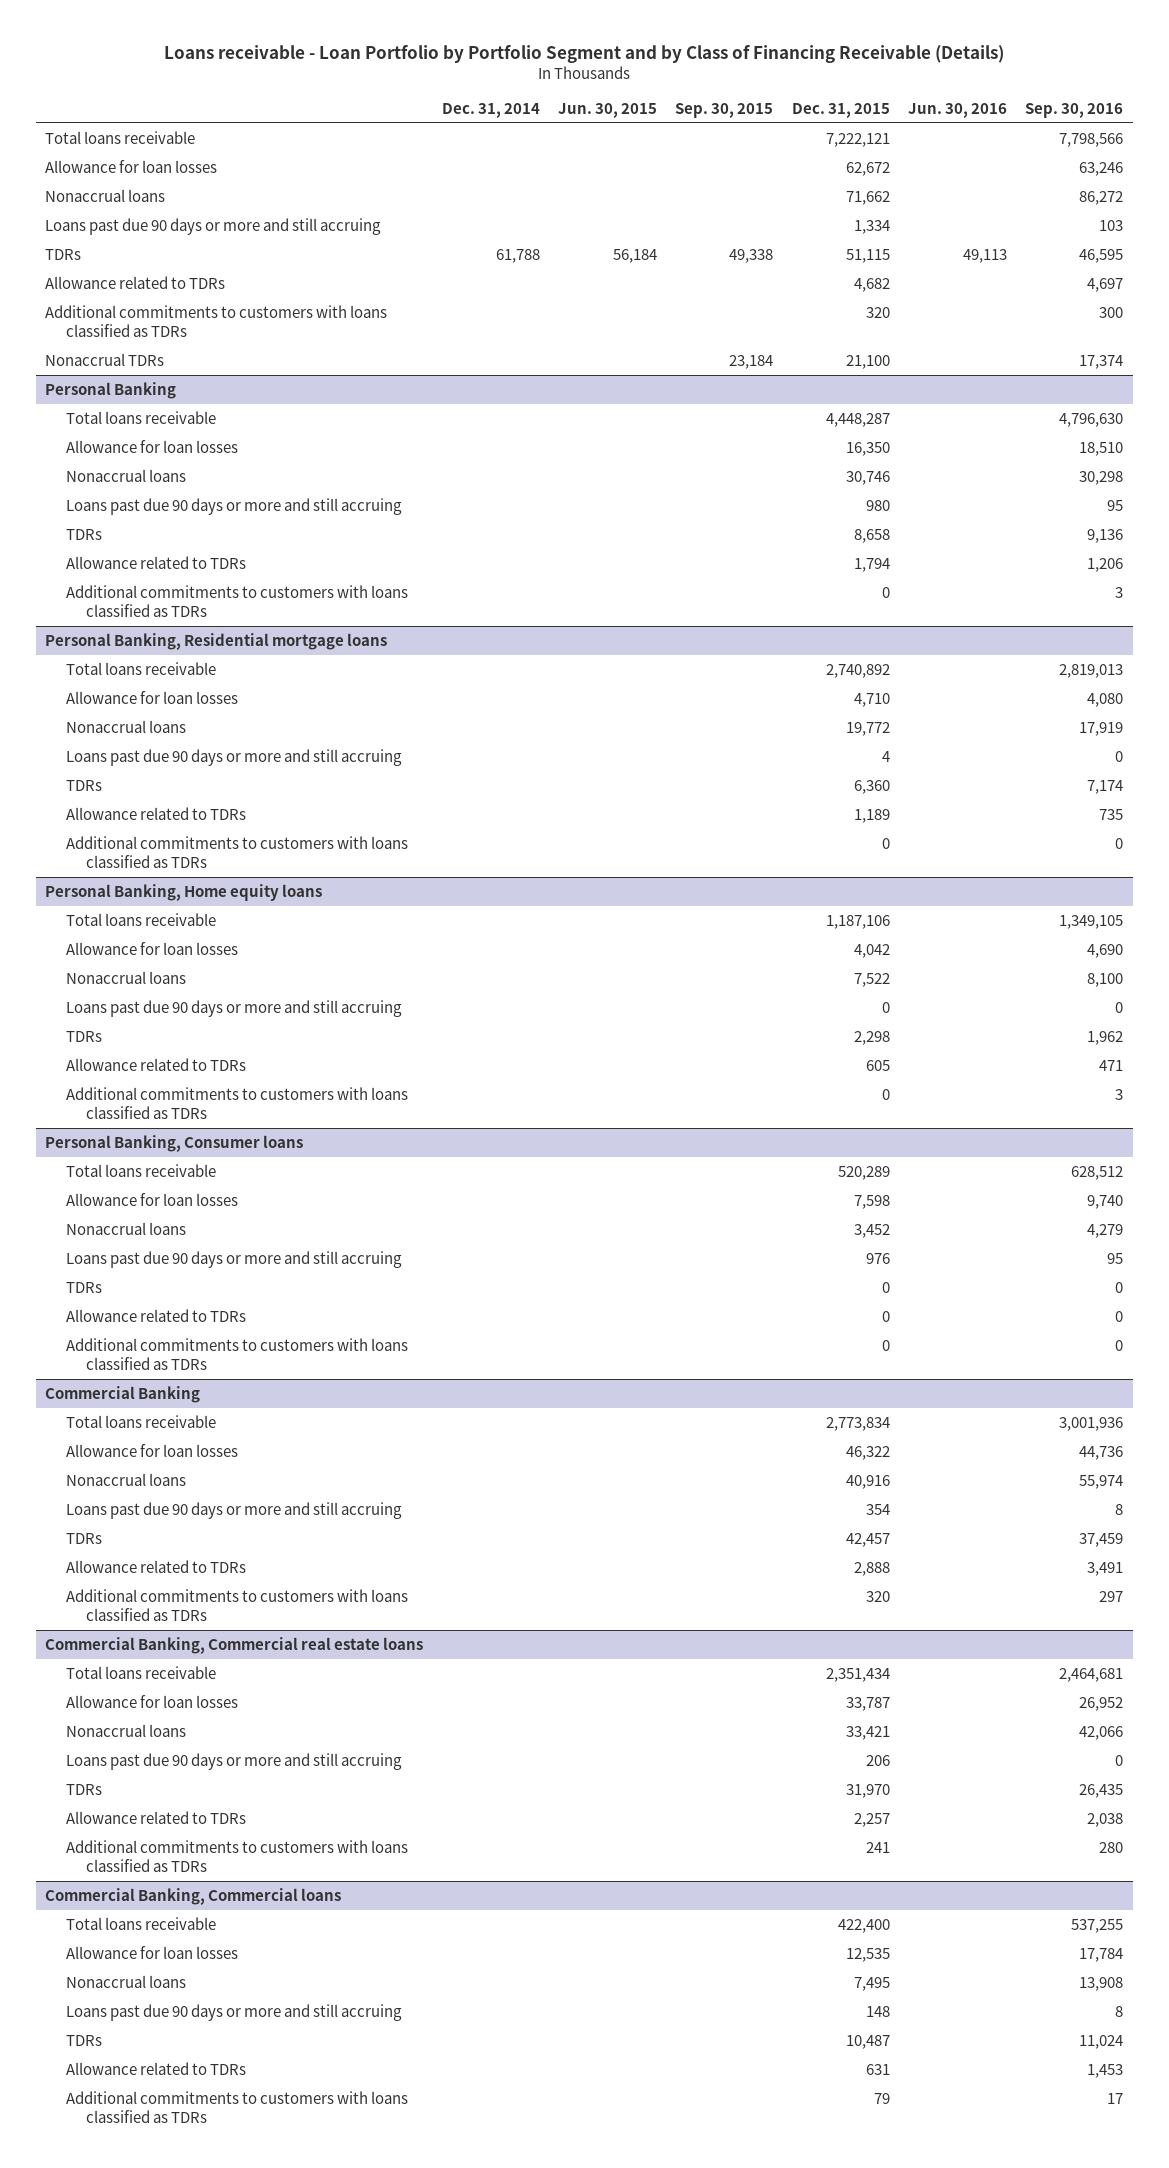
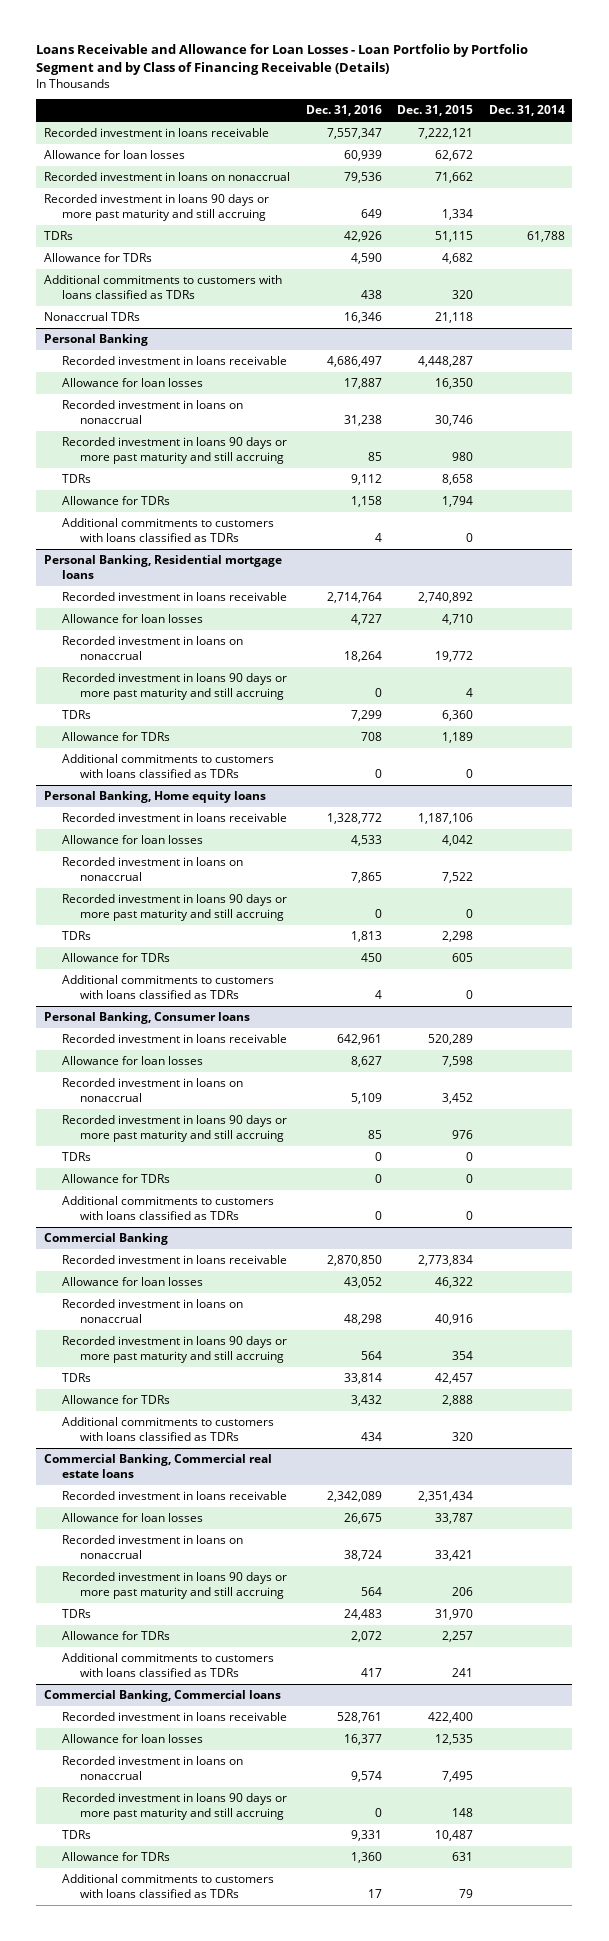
- Loans receivable - Loan Portfolio by Portfolio Segment and by Class of Financing Receivable (Details)
+ Loans Receivable and Allowance for Loan Losses - Loan Portfolio by Portfolio Segment and by Class of Financing Receivable (Details)
- | Dec. 31, 2014 | Jun. 30, 2015 | Sep. 30, 2015 | Dec. 31, 2015 | Jun. 30, 2016 | Sep. 30, 2016
+ | Dec. 31, 2016 | Dec. 31, 2015 | Dec. 31, 2014
- Total loans receivable | | | | 7,222,121 | | 7,798,566
+ Recorded investment in loans receivable | 7,557,347 | 7,222,121 |
- Nonaccrual loans | | | | 71,662 | | 86,272
- Loans past due 90 days or more and still accruing | | | | 1,334 | | 103
+ Recorded investment in loans on nonaccrual | 79,536 | 71,662 |
+ Recorded investment in loans 90 days or more past maturity and still accruing | 649 | 1,334 |
- Allowance related to TDRs | | | | 4,682 | | 4,697
+ Allowance for TDRs | 4,590 | 4,682 |
- Nonaccrual TDRs | | | 23,184 | 21,100 | | 17,374
+ Nonaccrual TDRs | 16,346 | 21,118 |
@ Personal Banking
- Total loans receivable | | | | 4,448,287 | | 4,796,630
+ Recorded investment in loans receivable | 4,686,497 | 4,448,287 |
- Nonaccrual loans | | | | 30,746 | | 30,298
- Loans past due 90 days or more and still accruing | | | | 980 | | 95
+ Recorded investment in loans on nonaccrual | 31,238 | 30,746 |
+ Recorded investment in loans 90 days or more past maturity and still accruing | 85 | 980 |
- Allowance related to TDRs | | | | 1,794 | | 1,206
+ Allowance for TDRs | 1,158 | 1,794 |
@ Personal Banking, Residential mortgage loans
- Total loans receivable | | | | 2,740,892 | | 2,819,013
+ Recorded investment in loans receivable | 2,714,764 | 2,740,892 |
- Nonaccrual loans | | | | 19,772 | | 17,919
- Loans past due 90 days or more and still accruing | | | | 4 | | 0
+ Recorded investment in loans on nonaccrual | 18,264 | 19,772 |
+ Recorded investment in loans 90 days or more past maturity and still accruing | 0 | 4 |
- Allowance related to TDRs | | | | 1,189 | | 735
+ Allowance for TDRs | 708 | 1,189 |
@ Personal Banking, Home equity loans
- Total loans receivable | | | | 1,187,106 | | 1,349,105
+ Recorded investment in loans receivable | 1,328,772 | 1,187,106 |
- Nonaccrual loans | | | | 7,522 | | 8,100
- Loans past due 90 days or more and still accruing | | | | 0 | | 0
+ Recorded investment in loans on nonaccrual | 7,865 | 7,522 |
+ Recorded investment in loans 90 days or more past maturity and still accruing | 0 | 0 |
- Allowance related to TDRs | | | | 605 | | 471
+ Allowance for TDRs | 450 | 605 |
@ Personal Banking, Consumer loans
- Total loans receivable | | | | 520,289 | | 628,512
+ Recorded investment in loans receivable | 642,961 | 520,289 |
- Nonaccrual loans | | | | 3,452 | | 4,279
- Loans past due 90 days or more and still accruing | | | | 976 | | 95
+ Recorded investment in loans on nonaccrual | 5,109 | 3,452 |
+ Recorded investment in loans 90 days or more past maturity and still accruing | 85 | 976 |
- Allowance related to TDRs | | | | 0 | | 0
+ Allowance for TDRs | 0 | 0 |
@ Commercial Banking
- Total loans receivable | | | | 2,773,834 | | 3,001,936
+ Recorded investment in loans receivable | 2,870,850 | 2,773,834 |
- Nonaccrual loans | | | | 40,916 | | 55,974
- Loans past due 90 days or more and still accruing | | | | 354 | | 8
+ Recorded investment in loans on nonaccrual | 48,298 | 40,916 |
+ Recorded investment in loans 90 days or more past maturity and still accruing | 564 | 354 |
- Allowance related to TDRs | | | | 2,888 | | 3,491
+ Allowance for TDRs | 3,432 | 2,888 |
@ Commercial Banking, Commercial real estate loans
- Total loans receivable | | | | 2,351,434 | | 2,464,681
+ Recorded investment in loans receivable | 2,342,089 | 2,351,434 |
- Nonaccrual loans | | | | 33,421 | | 42,066
- Loans past due 90 days or more and still accruing | | | | 206 | | 0
+ Recorded investment in loans on nonaccrual | 38,724 | 33,421 |
+ Recorded investment in loans 90 days or more past maturity and still accruing | 564 | 206 |
- Allowance related to TDRs | | | | 2,257 | | 2,038
+ Allowance for TDRs | 2,072 | 2,257 |
@ Commercial Banking, Commercial loans
- Total loans receivable | | | | 422,400 | | 537,255
+ Recorded investment in loans receivable | 528,761 | 422,400 |
- Nonaccrual loans | | | | 7,495 | | 13,908
- Loans past due 90 days or more and still accruing | | | | 148 | | 8
+ Recorded investment in loans on nonaccrual | 9,574 | 7,495 |
+ Recorded investment in loans 90 days or more past maturity and still accruing | 0 | 148 |
- Allowance related to TDRs | | | | 631 | | 1,453
+ Allowance for TDRs | 1,360 | 631 |

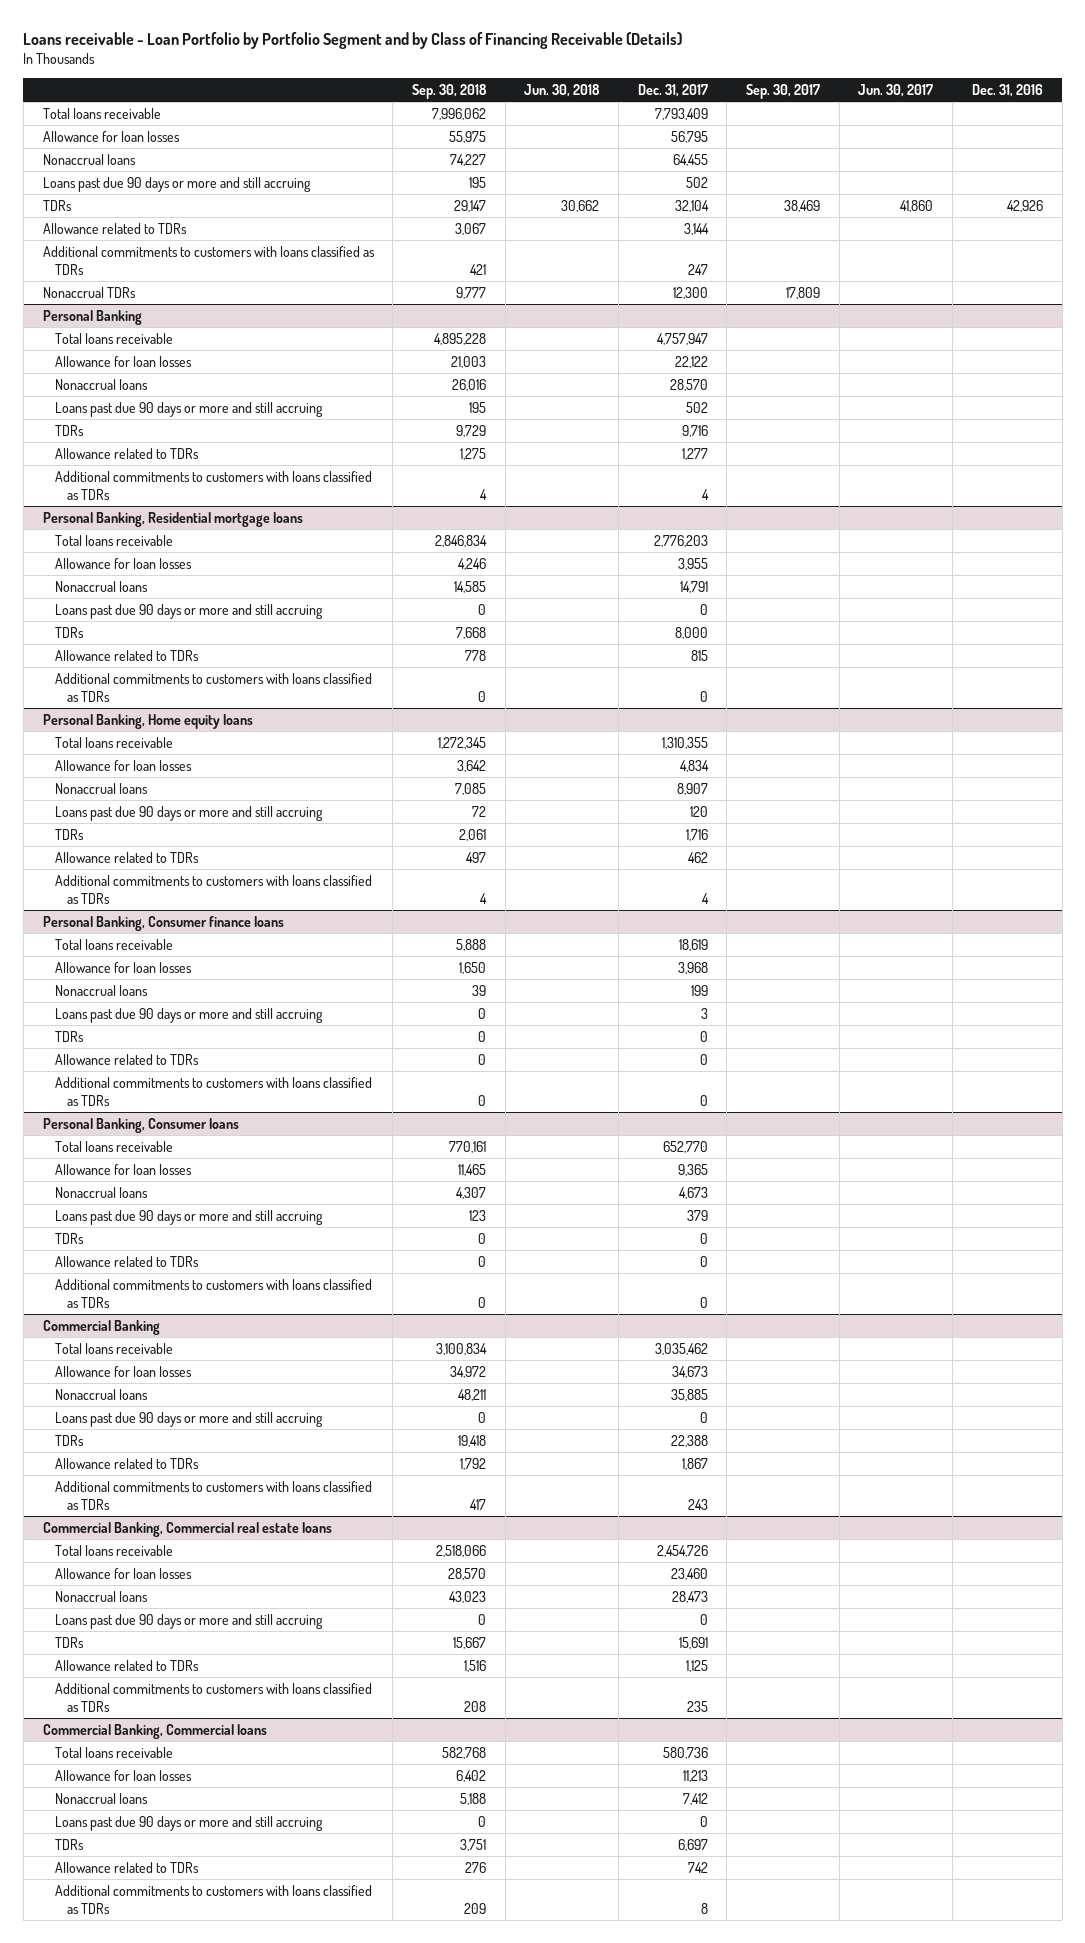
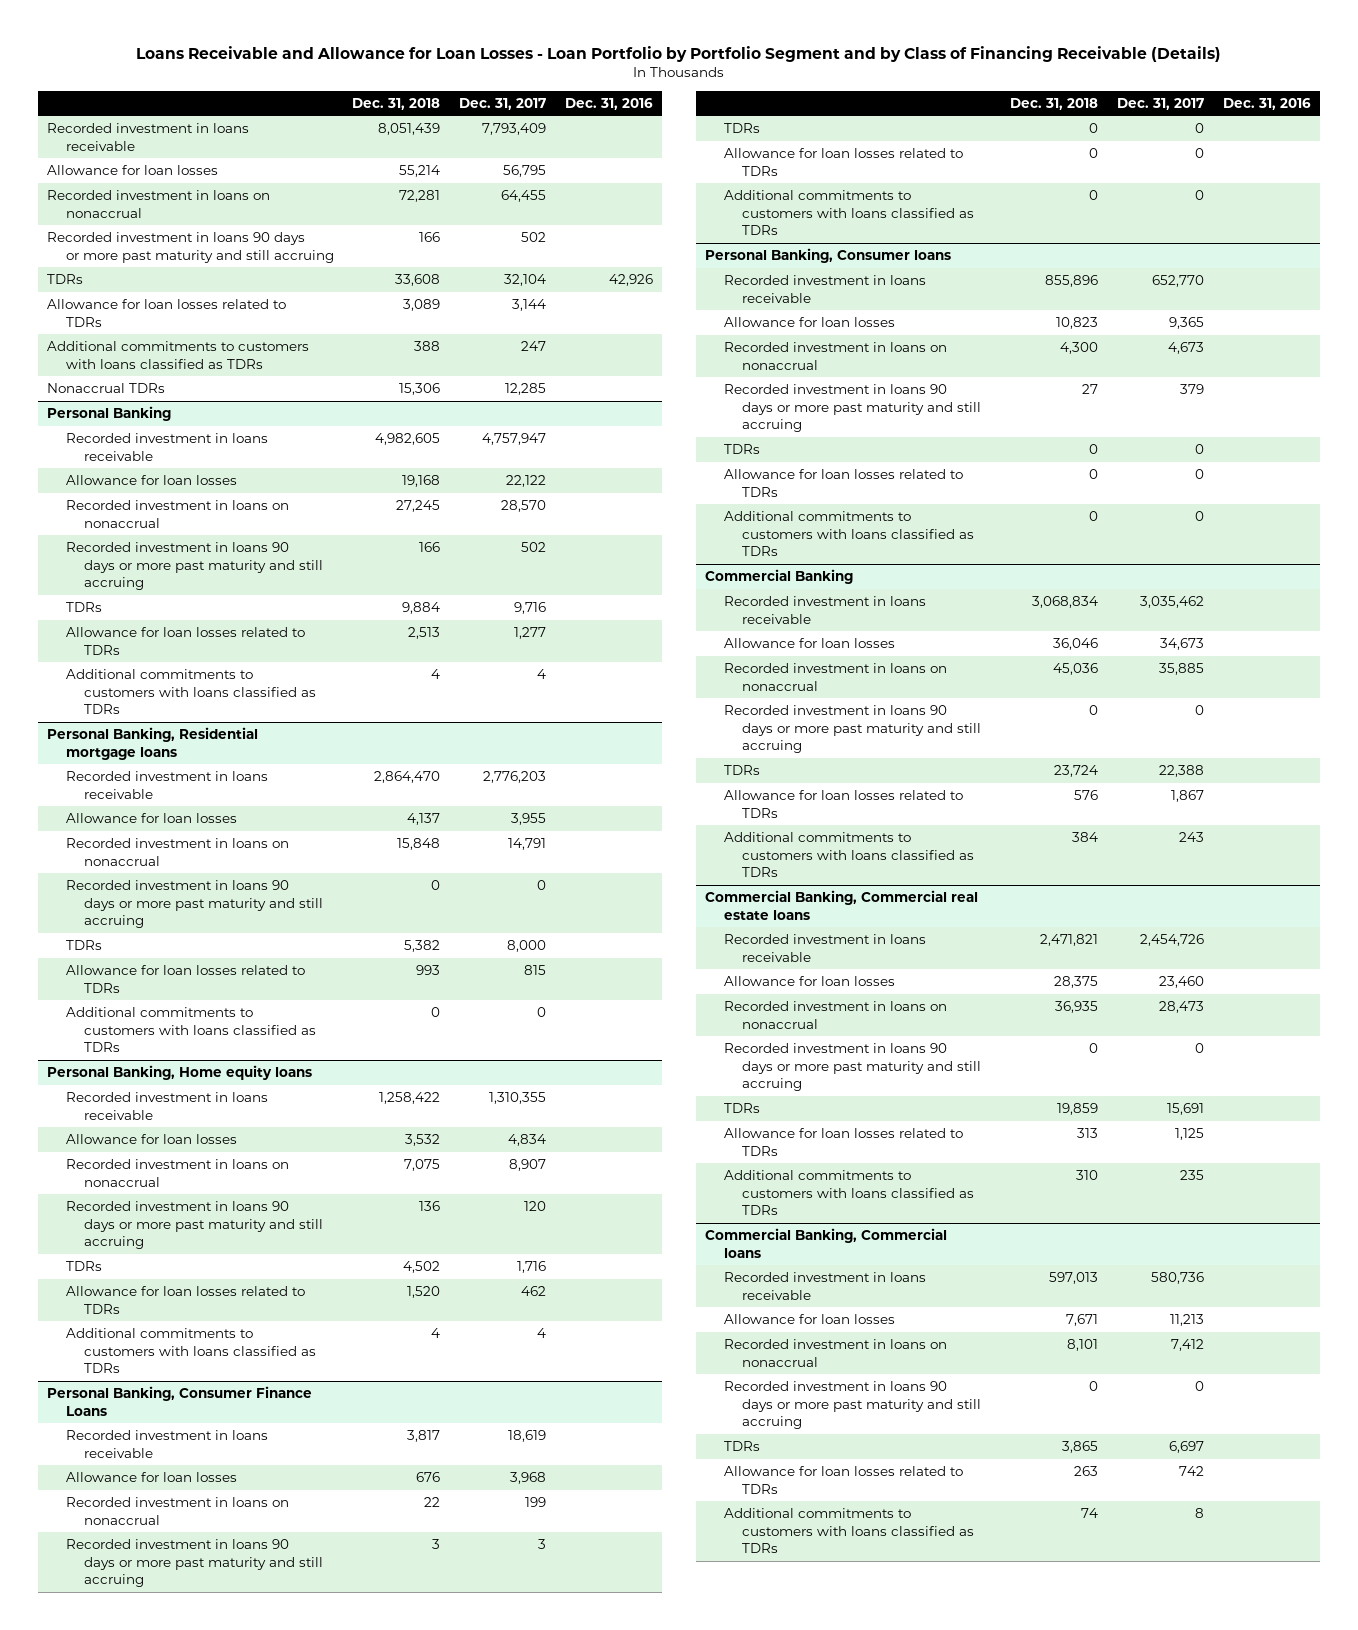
- Loans receivable - Loan Portfolio by Portfolio Segment and by Class of Financing Receivable (Details)
+ Loans Receivable and Allowance for Loan Losses - Loan Portfolio by Portfolio Segment and by Class of Financing Receivable (Details)
- | Sep. 30, 2018 | Jun. 30, 2018 | Dec. 31, 2017 | Sep. 30, 2017 | Jun. 30, 2017 | Dec. 31, 2016
+ | Dec. 31, 2018 | Dec. 31, 2017 | Dec. 31, 2016
- Total loans receivable | 7,996,062 | | 7,793,409 | | |
+ Recorded investment in loans receivable | 8,051,439 | 7,793,409 |
- Nonaccrual loans | 74,227 | | 64,455 | | |
- Loans past due 90 days or more and still accruing | 195 | | 502 | | |
+ Recorded investment in loans on nonaccrual | 72,281 | 64,455 |
+ Recorded investment in loans 90 days or more past maturity and still accruing | 166 | 502 |
- Allowance related to TDRs | 3,067 | | 3,144 | | |
+ Allowance for loan losses related to TDRs | 3,089 | 3,144 |
- Nonaccrual TDRs | 9,777 | | 12,300 | 17,809 | |
+ Nonaccrual TDRs | 15,306 | 12,285 |
@ Personal Banking
- Total loans receivable | 4,895,228 | | 4,757,947 | | |
+ Recorded investment in loans receivable | 4,982,605 | 4,757,947 |
- Nonaccrual loans | 26,016 | | 28,570 | | |
- Loans past due 90 days or more and still accruing | 195 | | 502 | | |
+ Recorded investment in loans on nonaccrual | 27,245 | 28,570 |
+ Recorded investment in loans 90 days or more past maturity and still accruing | 166 | 502 |
- Allowance related to TDRs | 1,275 | | 1,277 | | |
+ Allowance for loan losses related to TDRs | 2,513 | 1,277 |
@ Personal Banking, Residential mortgage loans
- Total loans receivable | 2,846,834 | | 2,776,203 | | |
+ Recorded investment in loans receivable | 2,864,470 | 2,776,203 |
- Nonaccrual loans | 14,585 | | 14,791 | | |
- Loans past due 90 days or more and still accruing | 0 | | 0 | | |
+ Recorded investment in loans on nonaccrual | 15,848 | 14,791 |
+ Recorded investment in loans 90 days or more past maturity and still accruing | 0 | 0 |
- Allowance related to TDRs | 778 | | 815 | | |
+ Allowance for loan losses related to TDRs | 993 | 815 |
@ Personal Banking, Home equity loans
- Total loans receivable | 1,272,345 | | 1,310,355 | | |
+ Recorded investment in loans receivable | 1,258,422 | 1,310,355 |
- Nonaccrual loans | 7,085 | | 8,907 | | |
- Loans past due 90 days or more and still accruing | 72 | | 120 | | |
+ Recorded investment in loans on nonaccrual | 7,075 | 8,907 |
+ Recorded investment in loans 90 days or more past maturity and still accruing | 136 | 120 |
- Allowance related to TDRs | 497 | | 462 | | |
+ Allowance for loan losses related to TDRs | 1,520 | 462 |
- Personal Banking, Consumer finance loans
- Total loans receivable | 5,888 | | 18,619 | | |
+ Personal Banking, Consumer Finance Loans
+ Recorded investment in loans receivable | 3,817 | 18,619 |
- Nonaccrual loans | 39 | | 199 | | |
- Loans past due 90 days or more and still accruing | 0 | | 3 | | |
+ Recorded investment in loans on nonaccrual | 22 | 199 |
+ Recorded investment in loans 90 days or more past maturity and still accruing | 3 | 3 |
- Allowance related to TDRs | 0 | | 0 | | |
+ Allowance for loan losses related to TDRs | 0 | 0 |
@ Personal Banking, Consumer loans
- Total loans receivable | 770,161 | | 652,770 | | |
+ Recorded investment in loans receivable | 855,896 | 652,770 |
- Nonaccrual loans | 4,307 | | 4,673 | | |
- Loans past due 90 days or more and still accruing | 123 | | 379 | | |
+ Recorded investment in loans on nonaccrual | 4,300 | 4,673 |
+ Recorded investment in loans 90 days or more past maturity and still accruing | 27 | 379 |
- Allowance related to TDRs | 0 | | 0 | | |
+ Allowance for loan losses related to TDRs | 0 | 0 |
@ Commercial Banking
- Total loans receivable | 3,100,834 | | 3,035,462 | | |
+ Recorded investment in loans receivable | 3,068,834 | 3,035,462 |
- Nonaccrual loans | 48,211 | | 35,885 | | |
- Loans past due 90 days or more and still accruing | 0 | | 0 | | |
+ Recorded investment in loans on nonaccrual | 45,036 | 35,885 |
+ Recorded investment in loans 90 days or more past maturity and still accruing | 0 | 0 |
- Allowance related to TDRs | 1,792 | | 1,867 | | |
+ Allowance for loan losses related to TDRs | 576 | 1,867 |
@ Commercial Banking, Commercial real estate loans
- Total loans receivable | 2,518,066 | | 2,454,726 | | |
+ Recorded investment in loans receivable | 2,471,821 | 2,454,726 |
- Nonaccrual loans | 43,023 | | 28,473 | | |
- Loans past due 90 days or more and still accruing | 0 | | 0 | | |
+ Recorded investment in loans on nonaccrual | 36,935 | 28,473 |
+ Recorded investment in loans 90 days or more past maturity and still accruing | 0 | 0 |
- Allowance related to TDRs | 1,516 | | 1,125 | | |
+ Allowance for loan losses related to TDRs | 313 | 1,125 |
@ Commercial Banking, Commercial loans
- Total loans receivable | 582,768 | | 580,736 | | |
+ Recorded investment in loans receivable | 597,013 | 580,736 |
- Nonaccrual loans | 5,188 | | 7,412 | | |
- Loans past due 90 days or more and still accruing | 0 | | 0 | | |
+ Recorded investment in loans on nonaccrual | 8,101 | 7,412 |
+ Recorded investment in loans 90 days or more past maturity and still accruing | 0 | 0 |
- Allowance related to TDRs | 276 | | 742 | | |
+ Allowance for loan losses related to TDRs | 263 | 742 |

